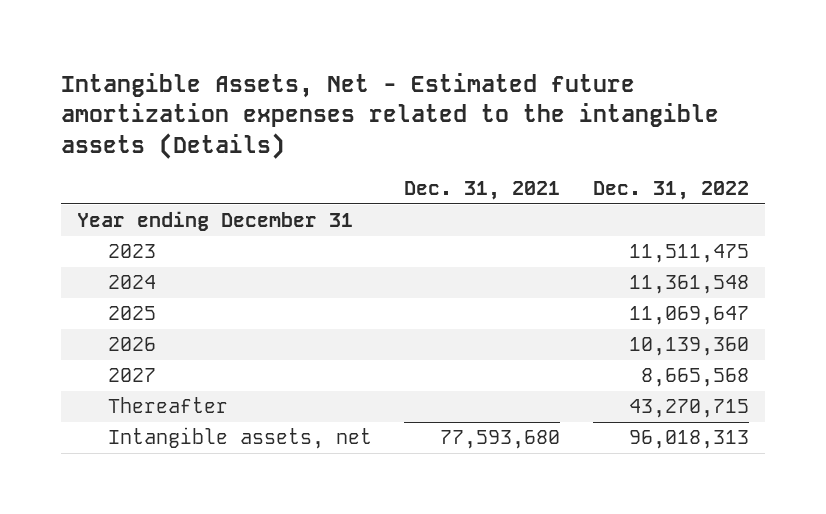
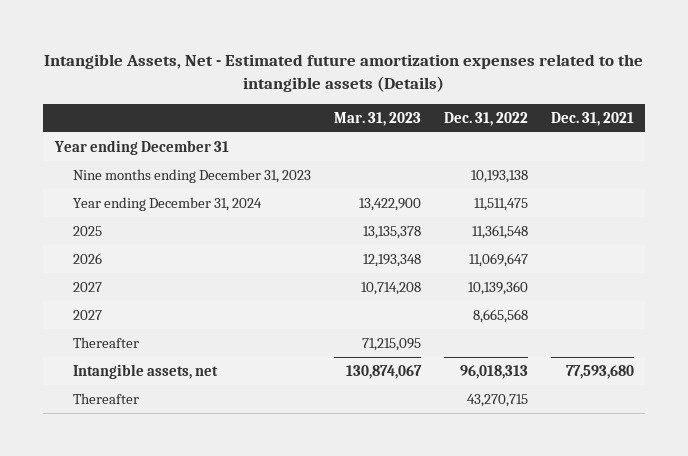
- | Dec. 31, 2021 | Dec. 31, 2022
+ | Mar. 31, 2023 | Dec. 31, 2022 | Dec. 31, 2021
- 2023 | | 11,511,475
- 2024 | | 11,361,548
- 2025 | | 11,069,647
- 2026 | | 10,139,360
+ Nine months ending December 31, 2023 | | 10,193,138 |
+ Year ending December 31, 2024 | 13,422,900 | 11,511,475 |
+ 2025 | 13,135,378 | 11,361,548 |
+ 2026 | 12,193,348 | 11,069,647 |
+ 2027 | 10,714,208 | 10,139,360 |
+ Thereafter | 71,215,095 | |
moved down: Thereafter | | 43,270,715 |

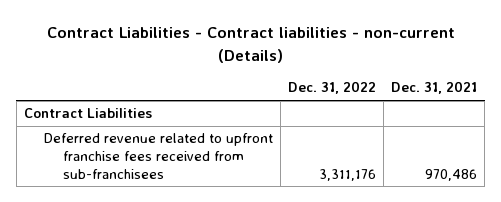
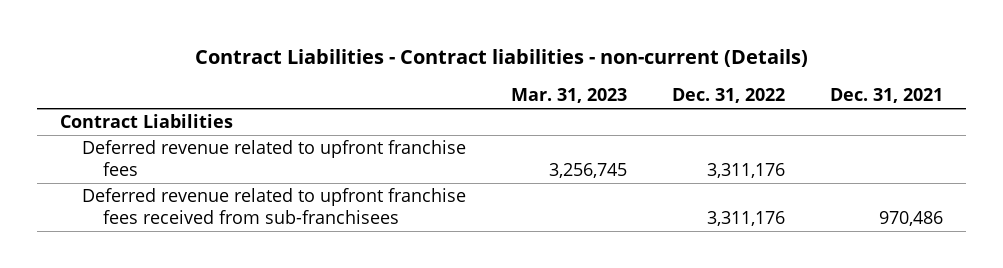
- | Dec. 31, 2022 | Dec. 31, 2021
+ | Mar. 31, 2023 | Dec. 31, 2022 | Dec. 31, 2021
+ Deferred revenue related to upfront franchise fees | 3,256,745 | 3,311,176 |

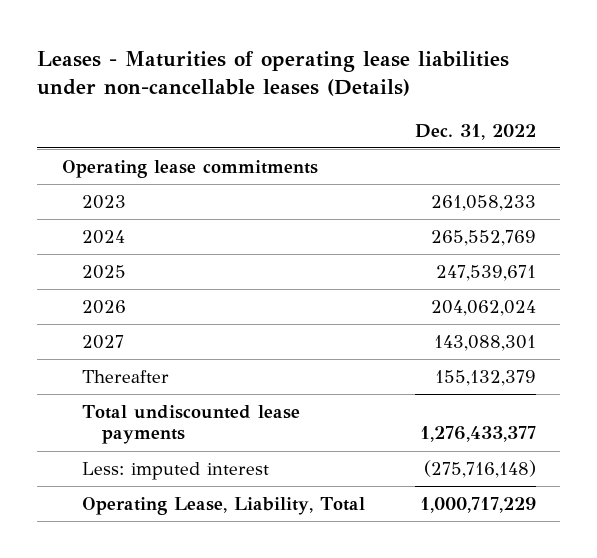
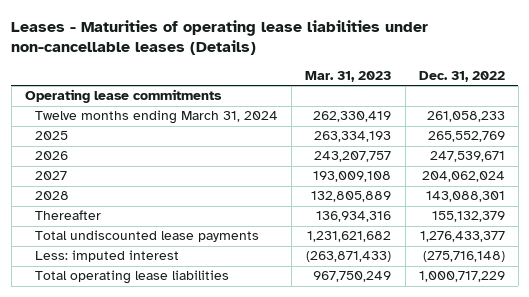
- | Dec. 31, 2022
+ | Mar. 31, 2023 | Dec. 31, 2022
- 2023 | 261,058,233
- 2024 | 265,552,769
- 2025 | 247,539,671
- 2026 | 204,062,024
- 2027 | 143,088,301
+ Twelve months ending March 31, 2024 | 262,330,419 | 261,058,233
+ 2025 | 263,334,193 | 265,552,769
+ 2026 | 243,207,757 | 247,539,671
+ 2027 | 193,009,108 | 204,062,024
+ 2028 | 132,805,889 | 143,088,301
- Operating Lease, Liability, Total | 1,000,717,229
+ Total operating lease liabilities | 967,750,249 | 1,000,717,229

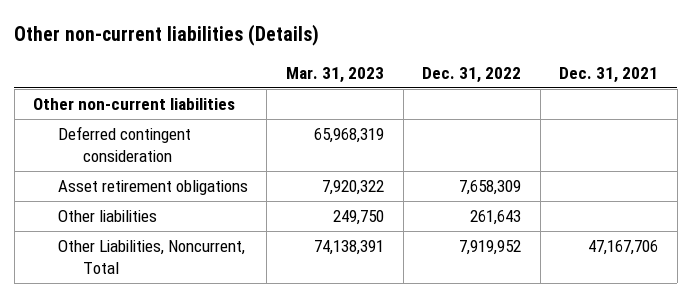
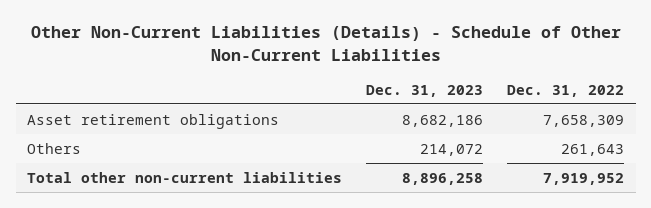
- Other non-current liabilities (Details)
+ Other Non-Current Liabilities (Details) - Schedule of Other Non-Current Liabilities
- | Mar. 31, 2023 | Dec. 31, 2022 | Dec. 31, 2021
+ | Dec. 31, 2023 | Dec. 31, 2022
- Other non-current liabilities
- Deferred contingent consideration | 65,968,319 | |
- Other liabilities | 249,750 | 261,643 |
- Other Liabilities, Noncurrent, Total | 74,138,391 | 7,919,952 | 47,167,706
+ Others | 214,072 | 261,643
+ Total other non-current liabilities | 8,896,258 | 7,919,952

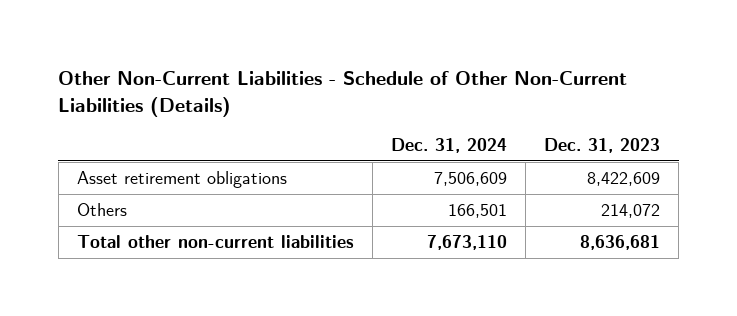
- Other Non-Current Liabilities (Details) - Schedule of Other Non-Current Liabilities
+ Other Non-Current Liabilities - Schedule of Other Non-Current Liabilities (Details)
- | Dec. 31, 2023 | Dec. 31, 2022
+ | Dec. 31, 2024 | Dec. 31, 2023
- Asset retirement obligations | 8,682,186 | 7,658,309
+ Asset retirement obligations | 7,506,609 | 8,422,609
- Total other non-current liabilities | 8,896,258 | 7,919,952
+ Total other non-current liabilities | 7,673,110 | 8,636,681

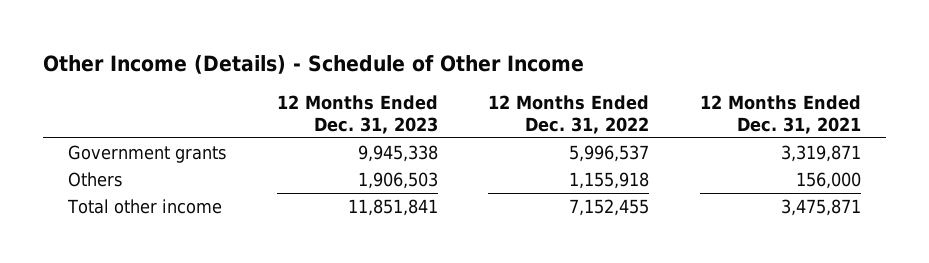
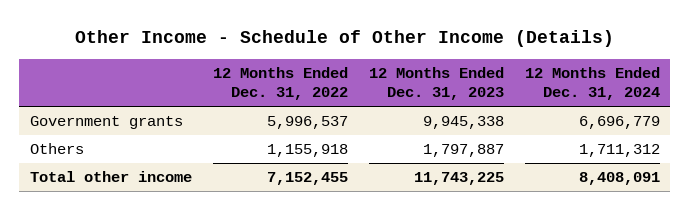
- Other Income (Details) - Schedule of Other Income
+ Other Income - Schedule of Other Income (Details)
- | 12 Months Ended Dec. 31, 2023 | 12 Months Ended Dec. 31, 2022 | 12 Months Ended Dec. 31, 2021
+ | 12 Months Ended Dec. 31, 2022 | 12 Months Ended Dec. 31, 2023 | 12 Months Ended Dec. 31, 2024
- Others | 1,906,503 | 1,155,918 | 156,000
- Total other income | 11,851,841 | 7,152,455 | 3,475,871
+ Others | 1,155,918 | 1,797,887 | 1,711,312
+ Total other income | 7,152,455 | 11,743,225 | 8,408,091

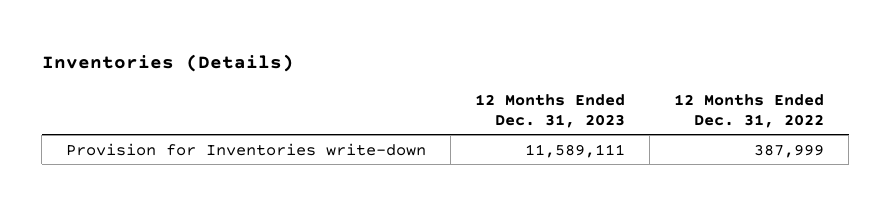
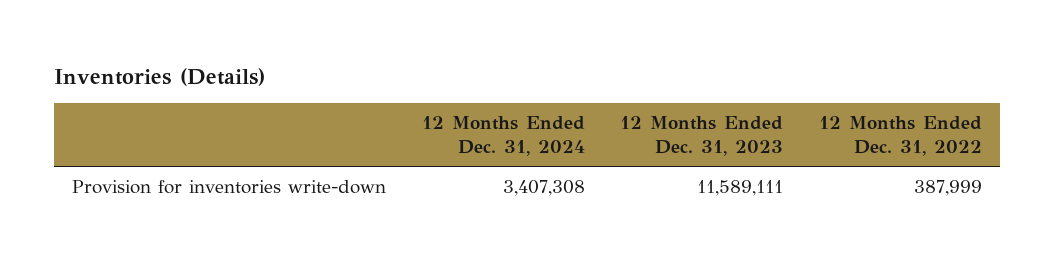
- | 12 Months Ended Dec. 31, 2023 | 12 Months Ended Dec. 31, 2022
+ | 12 Months Ended Dec. 31, 2024 | 12 Months Ended Dec. 31, 2023 | 12 Months Ended Dec. 31, 2022
- Provision for Inventories write-down | 11,589,111 | 387,999
+ Provision for inventories write-down | 3,407,308 | 11,589,111 | 387,999

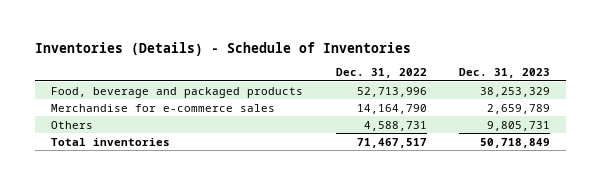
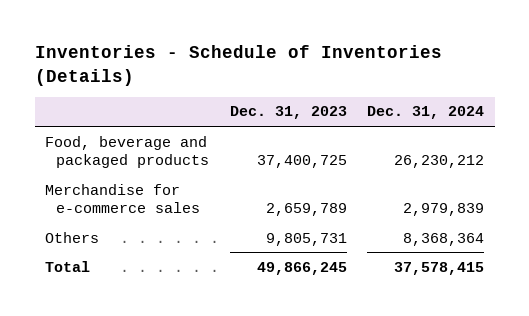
- Inventories (Details) - Schedule of Inventories
+ Inventories - Schedule of Inventories (Details)
- | Dec. 31, 2022 | Dec. 31, 2023
+ | Dec. 31, 2023 | Dec. 31, 2024
- Food, beverage and packaged products | 52,713,996 | 38,253,329
+ Food, beverage and packaged products | 37,400,725 | 26,230,212
- Total inventories | 71,467,517 | 50,718,849
+ Total | 49,866,245 | 37,578,415

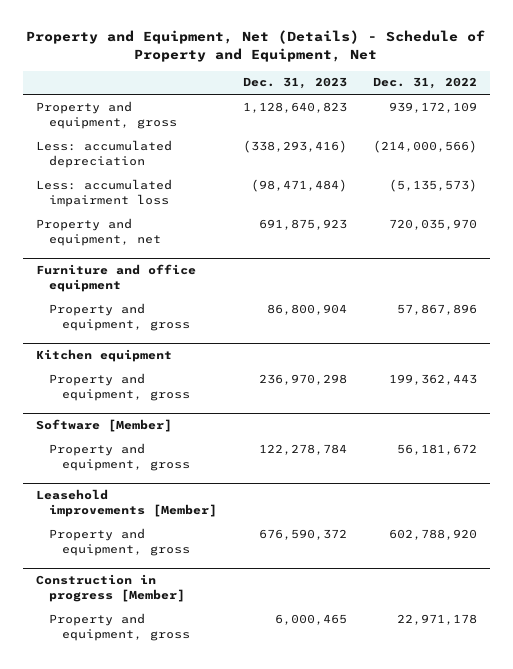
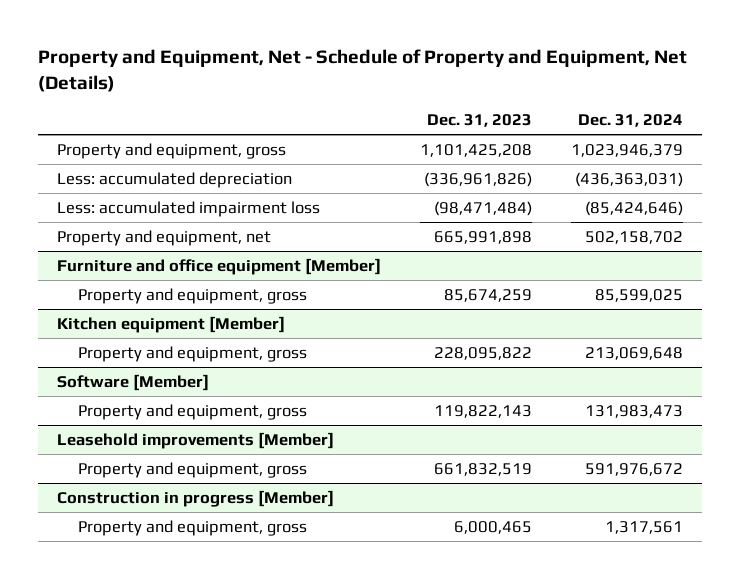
- Property and Equipment, Net (Details) - Schedule of Property and Equipment, Net
+ Property and Equipment, Net - Schedule of Property and Equipment, Net (Details)
- | Dec. 31, 2023 | Dec. 31, 2022
+ | Dec. 31, 2023 | Dec. 31, 2024
- Property and equipment, gross | 1,128,640,823 | 939,172,109
- Less: accumulated depreciation | (338,293,416) | (214,000,566)
+ Property and equipment, gross | 1,101,425,208 | 1,023,946,379
+ Less: accumulated depreciation | (336,961,826) | (436,363,031)
- Property and equipment, net | 691,875,923 | 720,035,970
- Furniture and office equipment
- Property and equipment, gross | 86,800,904 | 57,867,896
- Kitchen equipment
- Property and equipment, gross | 236,970,298 | 199,362,443
+ Property and equipment, net | 665,991,898 | 502,158,702
+ Furniture and office equipment [Member]
+ Property and equipment, gross | 85,674,259 | 85,599,025
+ Kitchen equipment [Member]
+ Property and equipment, gross | 228,095,822 | 213,069,648
@ Software [Member]
- Property and equipment, gross | 122,278,784 | 56,181,672
+ Property and equipment, gross | 119,822,143 | 131,983,473
@ Leasehold improvements [Member]
- Property and equipment, gross | 676,590,372 | 602,788,920
+ Property and equipment, gross | 661,832,519 | 591,976,672

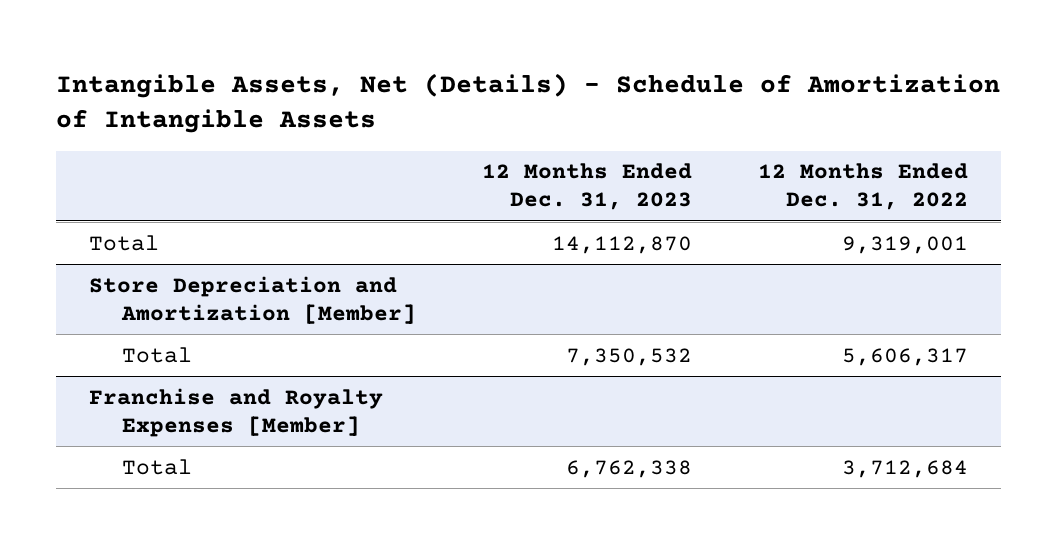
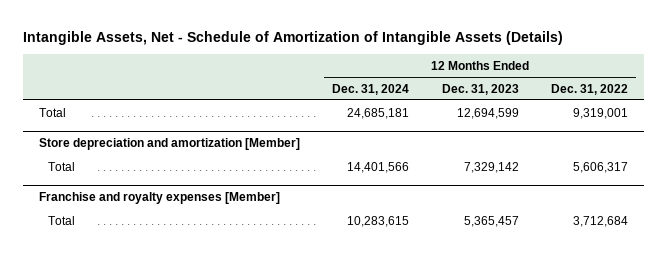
- Intangible Assets, Net (Details) - Schedule of Amortization of Intangible Assets
+ Intangible Assets, Net - Schedule of Amortization of Intangible Assets (Details)
- | 12 Months Ended Dec. 31, 2023 | 12 Months Ended Dec. 31, 2022
+ | 12 Months Ended Dec. 31, 2024 | 12 Months Ended Dec. 31, 2023 | 12 Months Ended Dec. 31, 2022
- Total | 14,112,870 | 9,319,001
- Store Depreciation and Amortization [Member]
- Total | 7,350,532 | 5,606,317
- Franchise and Royalty Expenses [Member]
- Total | 6,762,338 | 3,712,684
+ Total | 24,685,181 | 12,694,599 | 9,319,001
+ Store depreciation and amortization [Member]
+ Total | 14,401,566 | 7,329,142 | 5,606,317
+ Franchise and royalty expenses [Member]
+ Total | 10,283,615 | 5,365,457 | 3,712,684

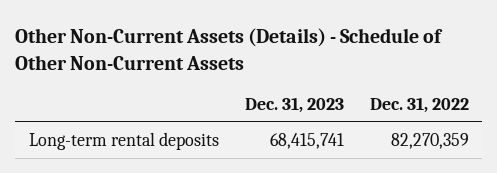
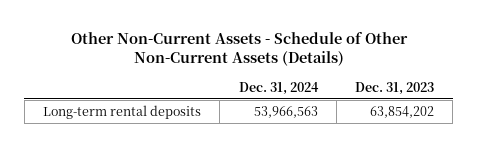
- Other Non-Current Assets (Details) - Schedule of Other Non-Current Assets
+ Other Non-Current Assets - Schedule of Other Non-Current Assets (Details)
- | Dec. 31, 2023 | Dec. 31, 2022
+ | Dec. 31, 2024 | Dec. 31, 2023
- Long-term rental deposits | 68,415,741 | 82,270,359
+ Long-term rental deposits | 53,966,563 | 63,854,202

